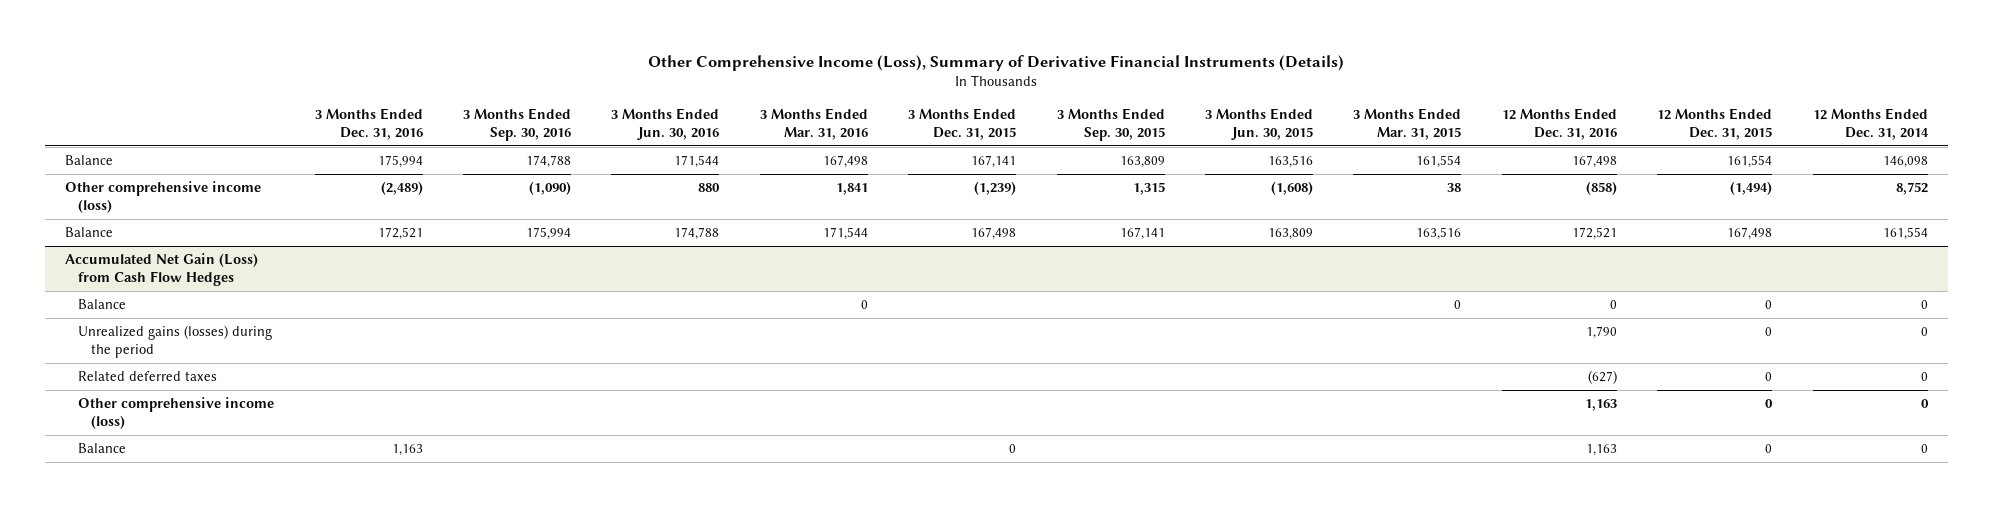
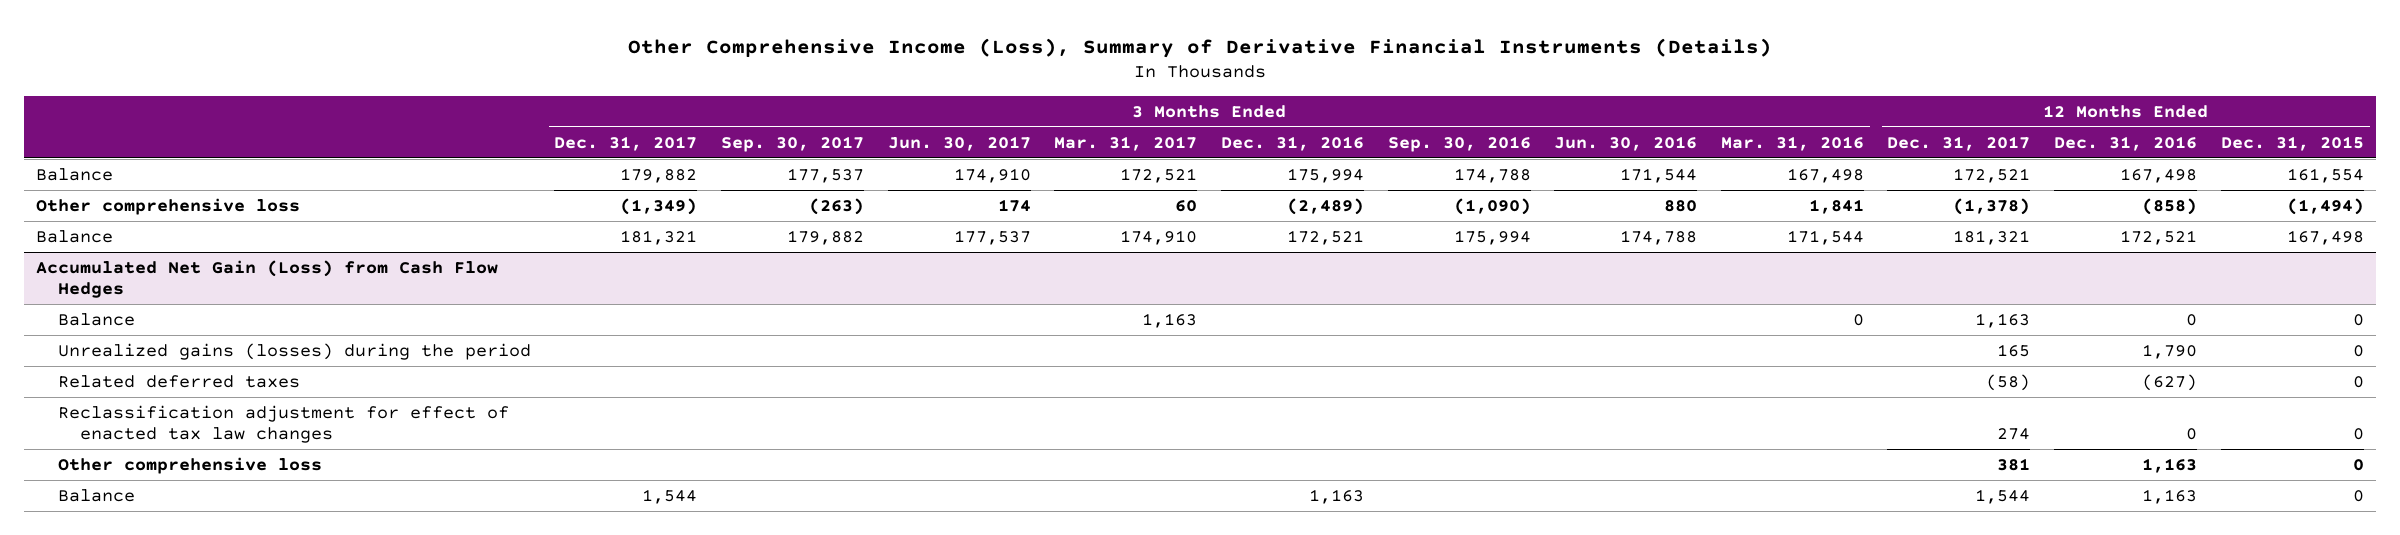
- | 3 Months Ended Dec. 31, 2016 | 3 Months Ended Sep. 30, 2016 | 3 Months Ended Jun. 30, 2016 | 3 Months Ended Mar. 31, 2016 | 3 Months Ended Dec. 31, 2015 | 3 Months Ended Sep. 30, 2015 | 3 Months Ended Jun. 30, 2015 | 3 Months Ended Mar. 31, 2015 | 12 Months Ended Dec. 31, 2016 | 12 Months Ended Dec. 31, 2015 | 12 Months Ended Dec. 31, 2014
+ | 3 Months Ended Dec. 31, 2017 | 3 Months Ended Sep. 30, 2017 | 3 Months Ended Jun. 30, 2017 | 3 Months Ended Mar. 31, 2017 | 3 Months Ended Dec. 31, 2016 | 3 Months Ended Sep. 30, 2016 | 3 Months Ended Jun. 30, 2016 | 3 Months Ended Mar. 31, 2016 | 12 Months Ended Dec. 31, 2017 | 12 Months Ended Dec. 31, 2016 | 12 Months Ended Dec. 31, 2015
- Other comprehensive income (loss) | (2,489) | (1,090) | 880 | 1,841 | (1,239) | 1,315 | (1,608) | 38 | (858) | (1,494) | 8,752
+ Other comprehensive loss | (1,349) | (263) | 174 | 60 | (2,489) | (1,090) | 880 | 1,841 | (1,378) | (858) | (1,494)
@ Accumulated Net Gain (Loss) from Cash Flow Hedges
- Other comprehensive income (loss) | | | | | | | | | 1,163 | 0 | 0
+ Reclassification adjustment for effect of enacted tax law changes | | | | | | | | | 274 | 0 | 0
+ Other comprehensive loss | | | | | | | | | 381 | 1,163 | 0

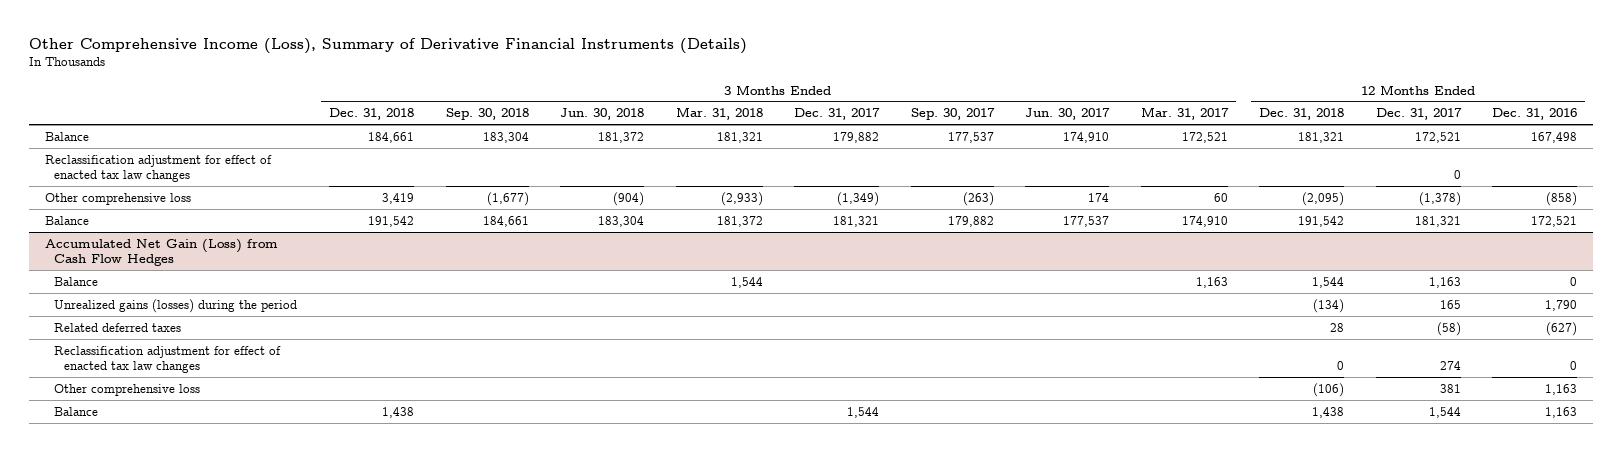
- | 3 Months Ended Dec. 31, 2017 | 3 Months Ended Sep. 30, 2017 | 3 Months Ended Jun. 30, 2017 | 3 Months Ended Mar. 31, 2017 | 3 Months Ended Dec. 31, 2016 | 3 Months Ended Sep. 30, 2016 | 3 Months Ended Jun. 30, 2016 | 3 Months Ended Mar. 31, 2016 | 12 Months Ended Dec. 31, 2017 | 12 Months Ended Dec. 31, 2016 | 12 Months Ended Dec. 31, 2015
+ | 3 Months Ended Dec. 31, 2018 | 3 Months Ended Sep. 30, 2018 | 3 Months Ended Jun. 30, 2018 | 3 Months Ended Mar. 31, 2018 | 3 Months Ended Dec. 31, 2017 | 3 Months Ended Sep. 30, 2017 | 3 Months Ended Jun. 30, 2017 | 3 Months Ended Mar. 31, 2017 | 12 Months Ended Dec. 31, 2018 | 12 Months Ended Dec. 31, 2017 | 12 Months Ended Dec. 31, 2016
+ Reclassification adjustment for effect of enacted tax law changes | | | | | | | | | | 0 |

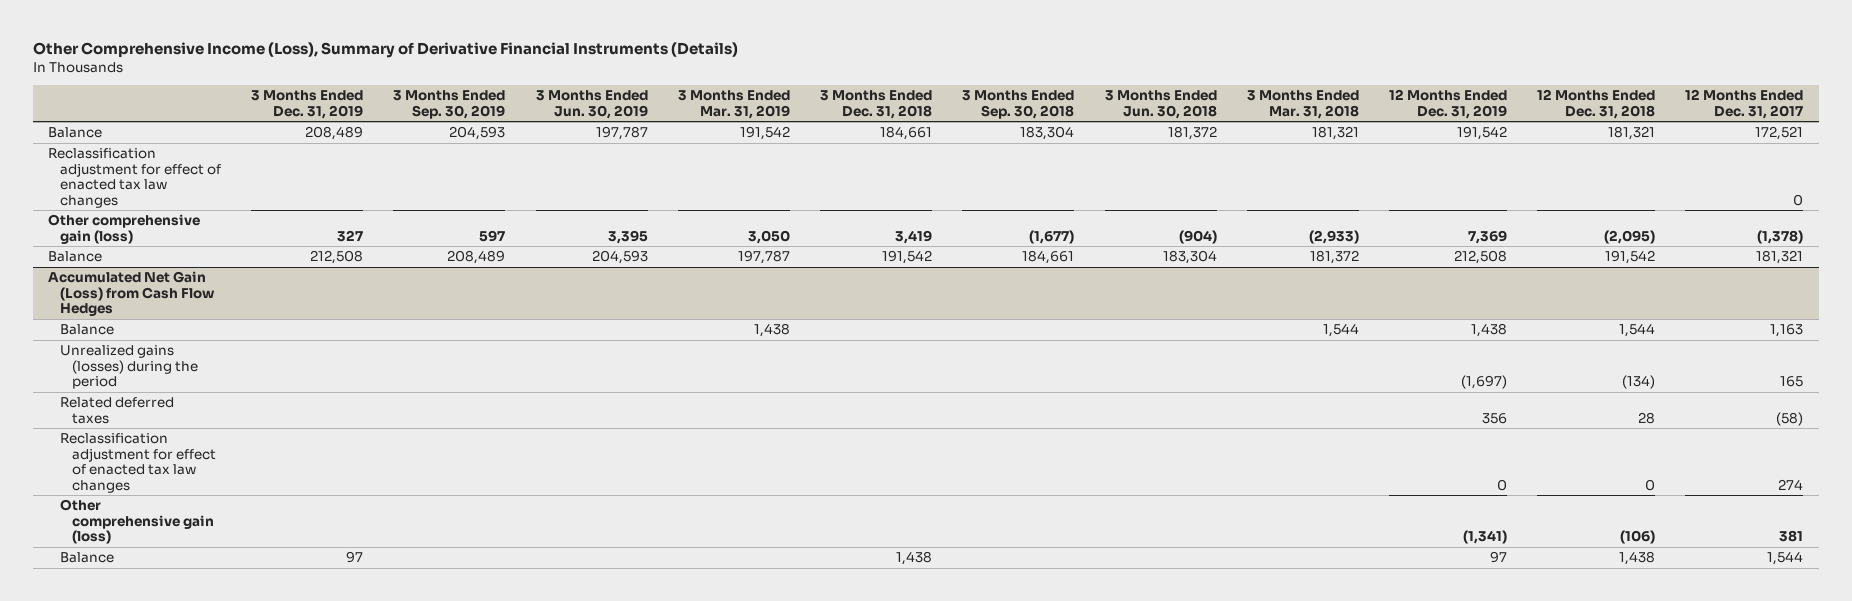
- | 3 Months Ended Dec. 31, 2018 | 3 Months Ended Sep. 30, 2018 | 3 Months Ended Jun. 30, 2018 | 3 Months Ended Mar. 31, 2018 | 3 Months Ended Dec. 31, 2017 | 3 Months Ended Sep. 30, 2017 | 3 Months Ended Jun. 30, 2017 | 3 Months Ended Mar. 31, 2017 | 12 Months Ended Dec. 31, 2018 | 12 Months Ended Dec. 31, 2017 | 12 Months Ended Dec. 31, 2016
+ | 3 Months Ended Dec. 31, 2019 | 3 Months Ended Sep. 30, 2019 | 3 Months Ended Jun. 30, 2019 | 3 Months Ended Mar. 31, 2019 | 3 Months Ended Dec. 31, 2018 | 3 Months Ended Sep. 30, 2018 | 3 Months Ended Jun. 30, 2018 | 3 Months Ended Mar. 31, 2018 | 12 Months Ended Dec. 31, 2019 | 12 Months Ended Dec. 31, 2018 | 12 Months Ended Dec. 31, 2017
- Other comprehensive loss | 3,419 | (1,677) | (904) | (2,933) | (1,349) | (263) | 174 | 60 | (2,095) | (1,378) | (858)
+ Other comprehensive gain (loss) | 327 | 597 | 3,395 | 3,050 | 3,419 | (1,677) | (904) | (2,933) | 7,369 | (2,095) | (1,378)
@ Accumulated Net Gain (Loss) from Cash Flow Hedges
- Other comprehensive loss | | | | | | | | | (106) | 381 | 1,163
+ Other comprehensive gain (loss) | | | | | | | | | (1,341) | (106) | 381

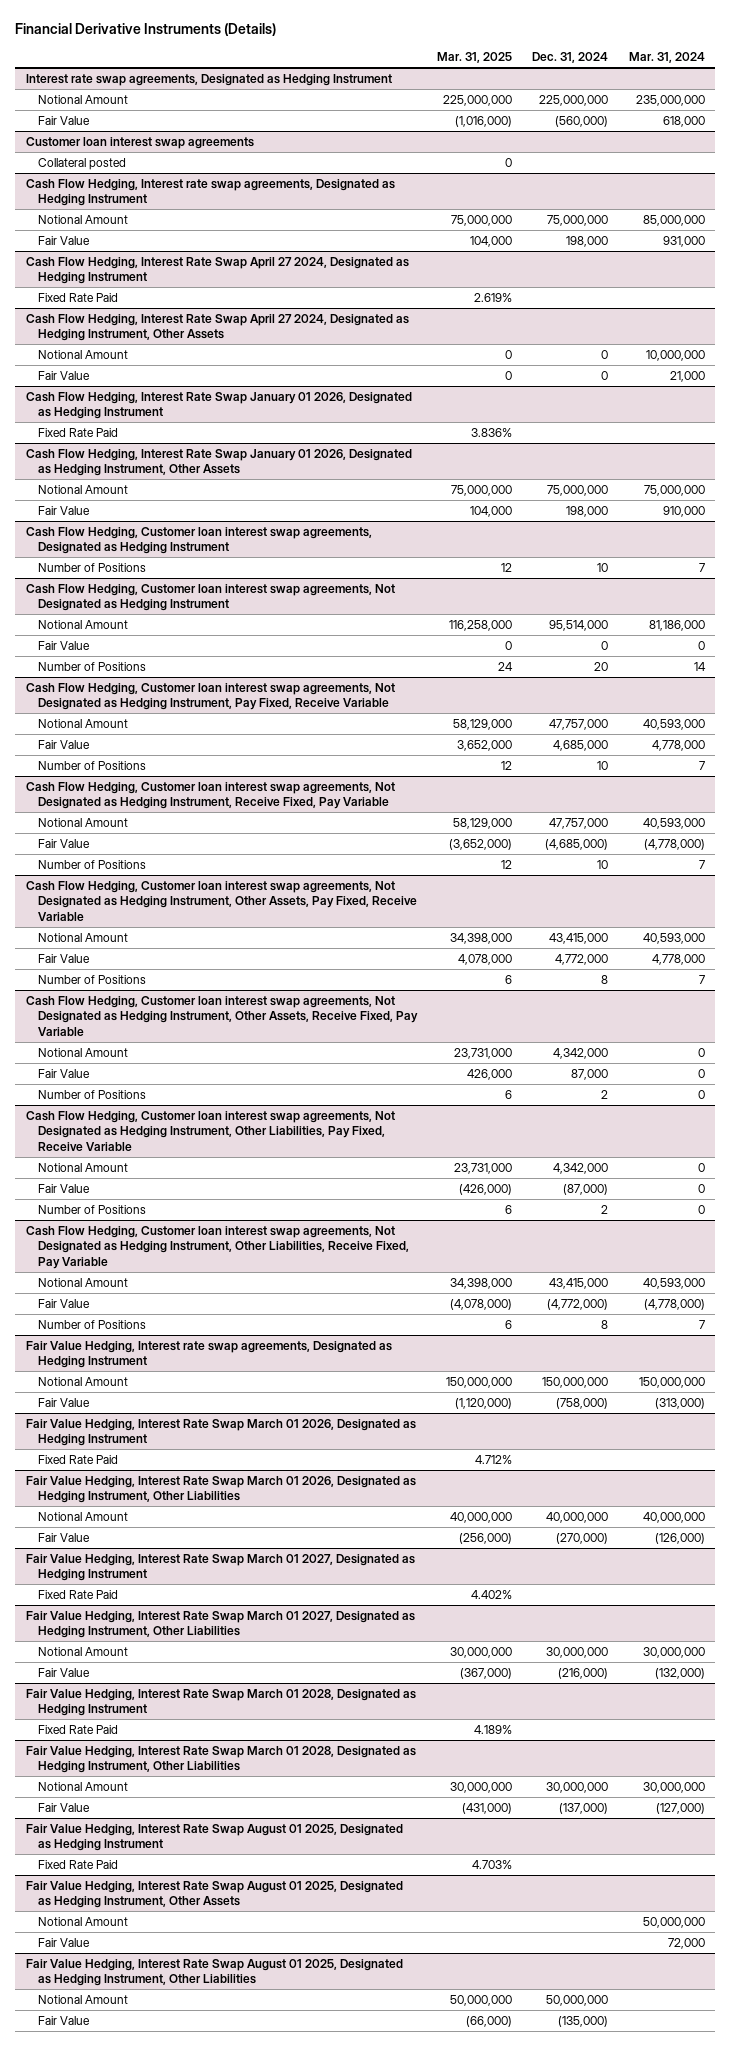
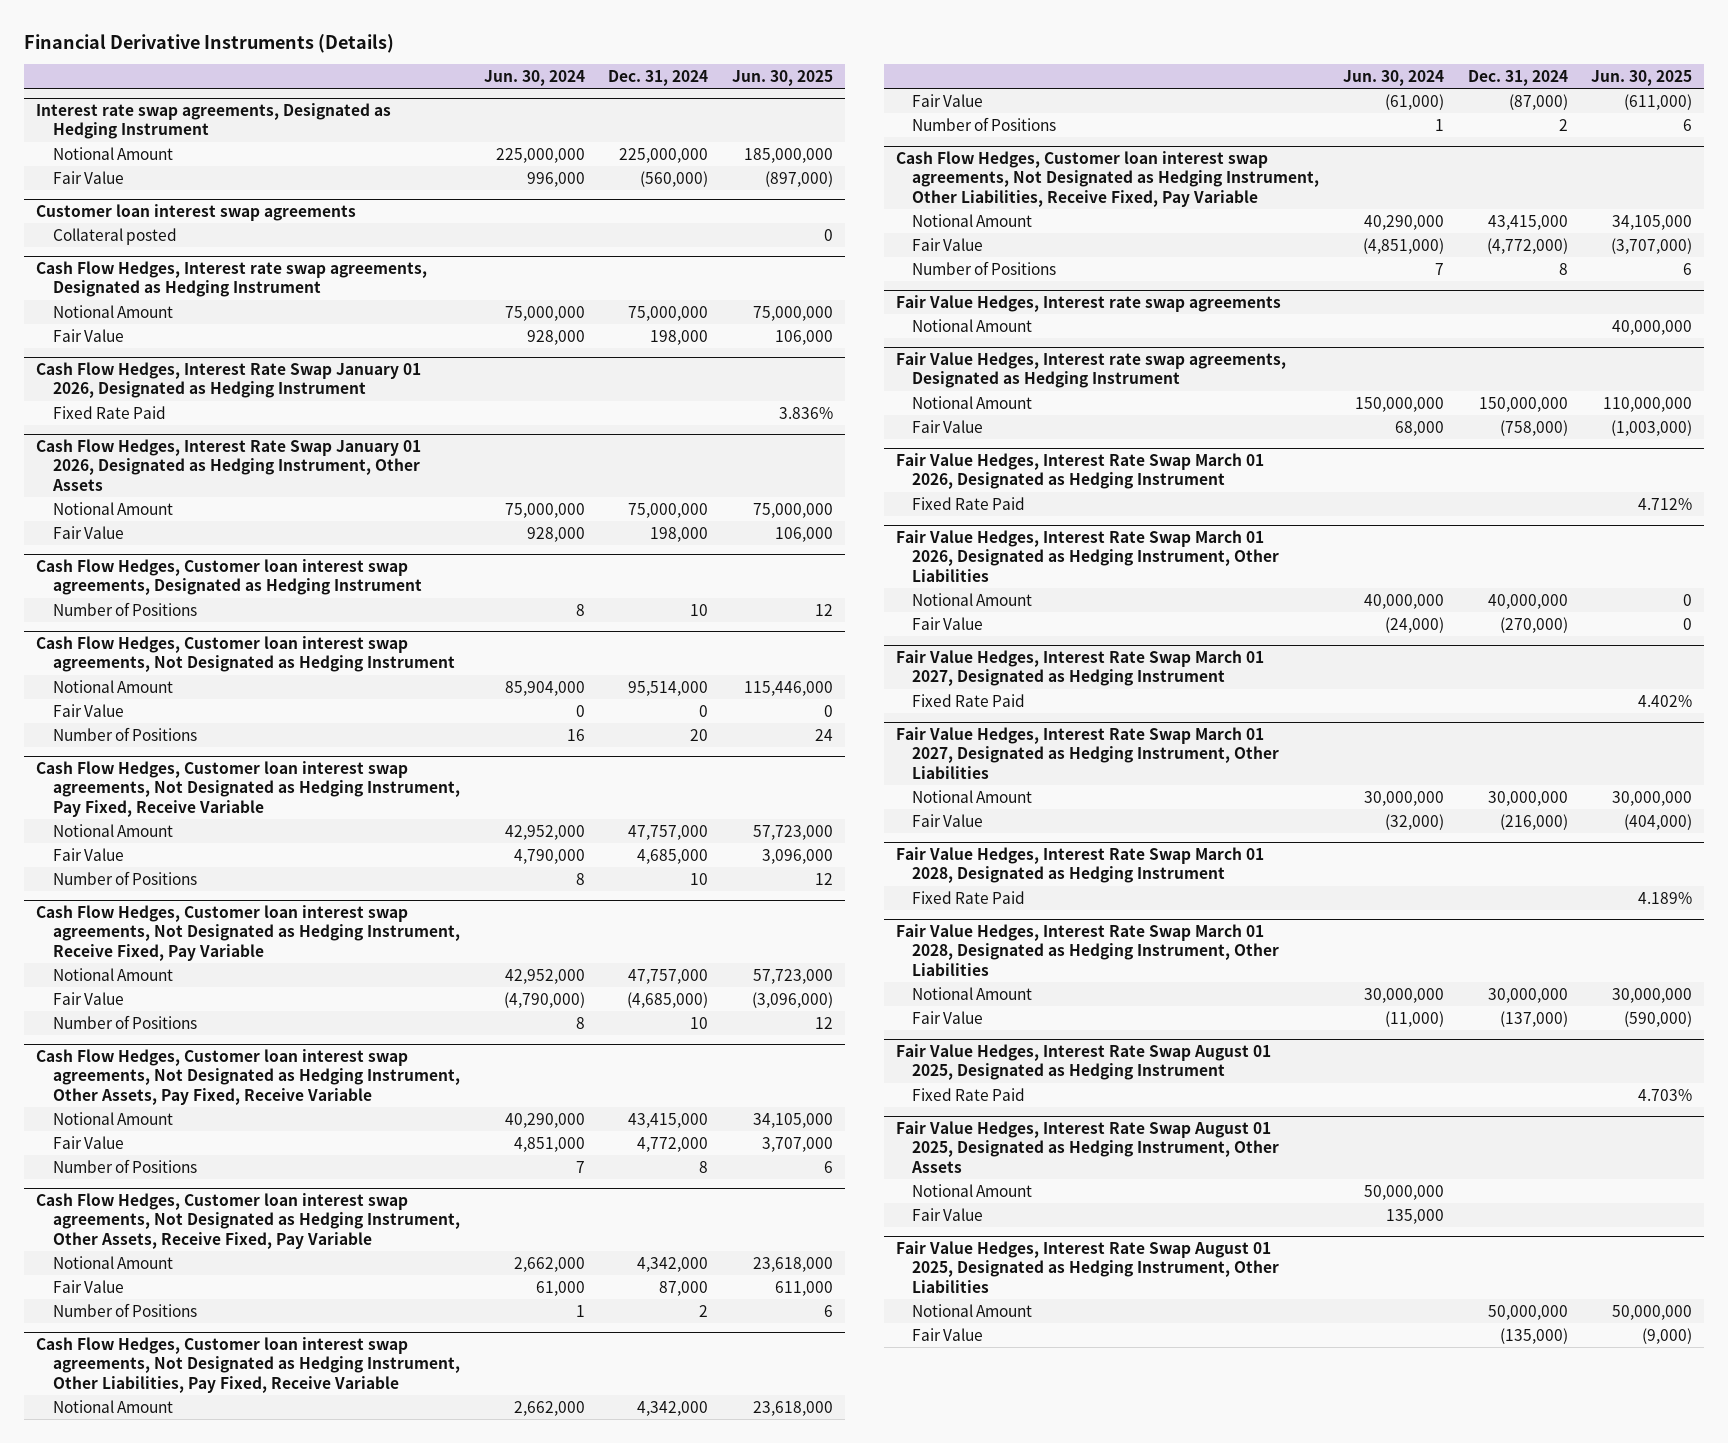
- | Mar. 31, 2025 | Dec. 31, 2024 | Mar. 31, 2024
+ | Jun. 30, 2024 | Dec. 31, 2024 | Jun. 30, 2025
- Cash Flow Hedging, Interest rate swap agreements, Designated as Hedging Instrument
+ Cash Flow Hedges, Interest rate swap agreements, Designated as Hedging Instrument
- Cash Flow Hedging, Interest Rate Swap April 27 2024, Designated as Hedging Instrument
- Fixed Rate Paid | 2.619% | |
- Cash Flow Hedging, Interest Rate Swap April 27 2024, Designated as Hedging Instrument, Other Assets
- Notional Amount | 0 | 0 | 10,000,000
- Fair Value | 0 | 0 | 21,000
- Cash Flow Hedging, Interest Rate Swap January 01 2026, Designated as Hedging Instrument
+ Cash Flow Hedges, Interest Rate Swap January 01 2026, Designated as Hedging Instrument
- Cash Flow Hedging, Interest Rate Swap January 01 2026, Designated as Hedging Instrument, Other Assets
+ Cash Flow Hedges, Interest Rate Swap January 01 2026, Designated as Hedging Instrument, Other Assets
- Cash Flow Hedging, Customer loan interest swap agreements, Designated as Hedging Instrument
+ Cash Flow Hedges, Customer loan interest swap agreements, Designated as Hedging Instrument
- Cash Flow Hedging, Customer loan interest swap agreements, Not Designated as Hedging Instrument
+ Cash Flow Hedges, Customer loan interest swap agreements, Not Designated as Hedging Instrument
- Cash Flow Hedging, Customer loan interest swap agreements, Not Designated as Hedging Instrument, Pay Fixed, Receive Variable
+ Cash Flow Hedges, Customer loan interest swap agreements, Not Designated as Hedging Instrument, Pay Fixed, Receive Variable
- Cash Flow Hedging, Customer loan interest swap agreements, Not Designated as Hedging Instrument, Receive Fixed, Pay Variable
+ Cash Flow Hedges, Customer loan interest swap agreements, Not Designated as Hedging Instrument, Receive Fixed, Pay Variable
- Cash Flow Hedging, Customer loan interest swap agreements, Not Designated as Hedging Instrument, Other Assets, Pay Fixed, Receive Variable
+ Cash Flow Hedges, Customer loan interest swap agreements, Not Designated as Hedging Instrument, Other Assets, Pay Fixed, Receive Variable
- Cash Flow Hedging, Customer loan interest swap agreements, Not Designated as Hedging Instrument, Other Assets, Receive Fixed, Pay Variable
+ Cash Flow Hedges, Customer loan interest swap agreements, Not Designated as Hedging Instrument, Other Assets, Receive Fixed, Pay Variable
- Cash Flow Hedging, Customer loan interest swap agreements, Not Designated as Hedging Instrument, Other Liabilities, Pay Fixed, Receive Variable
+ Cash Flow Hedges, Customer loan interest swap agreements, Not Designated as Hedging Instrument, Other Liabilities, Pay Fixed, Receive Variable
- Cash Flow Hedging, Customer loan interest swap agreements, Not Designated as Hedging Instrument, Other Liabilities, Receive Fixed, Pay Variable
+ Cash Flow Hedges, Customer loan interest swap agreements, Not Designated as Hedging Instrument, Other Liabilities, Receive Fixed, Pay Variable
- Fair Value Hedging, Interest rate swap agreements, Designated as Hedging Instrument
+ Fair Value Hedges, Interest rate swap agreements
+ Notional Amount | | | 40,000,000
+ Fair Value Hedges, Interest rate swap agreements, Designated as Hedging Instrument
- Fair Value Hedging, Interest Rate Swap March 01 2026, Designated as Hedging Instrument
+ Fair Value Hedges, Interest Rate Swap March 01 2026, Designated as Hedging Instrument
- Fair Value Hedging, Interest Rate Swap March 01 2026, Designated as Hedging Instrument, Other Liabilities
+ Fair Value Hedges, Interest Rate Swap March 01 2026, Designated as Hedging Instrument, Other Liabilities
- Fair Value Hedging, Interest Rate Swap March 01 2027, Designated as Hedging Instrument
+ Fair Value Hedges, Interest Rate Swap March 01 2027, Designated as Hedging Instrument
- Fair Value Hedging, Interest Rate Swap March 01 2027, Designated as Hedging Instrument, Other Liabilities
+ Fair Value Hedges, Interest Rate Swap March 01 2027, Designated as Hedging Instrument, Other Liabilities
- Fair Value Hedging, Interest Rate Swap March 01 2028, Designated as Hedging Instrument
+ Fair Value Hedges, Interest Rate Swap March 01 2028, Designated as Hedging Instrument
- Fair Value Hedging, Interest Rate Swap March 01 2028, Designated as Hedging Instrument, Other Liabilities
+ Fair Value Hedges, Interest Rate Swap March 01 2028, Designated as Hedging Instrument, Other Liabilities
- Fair Value Hedging, Interest Rate Swap August 01 2025, Designated as Hedging Instrument
+ Fair Value Hedges, Interest Rate Swap August 01 2025, Designated as Hedging Instrument
- Fair Value Hedging, Interest Rate Swap August 01 2025, Designated as Hedging Instrument, Other Assets
+ Fair Value Hedges, Interest Rate Swap August 01 2025, Designated as Hedging Instrument, Other Assets
- Fair Value Hedging, Interest Rate Swap August 01 2025, Designated as Hedging Instrument, Other Liabilities
+ Fair Value Hedges, Interest Rate Swap August 01 2025, Designated as Hedging Instrument, Other Liabilities

